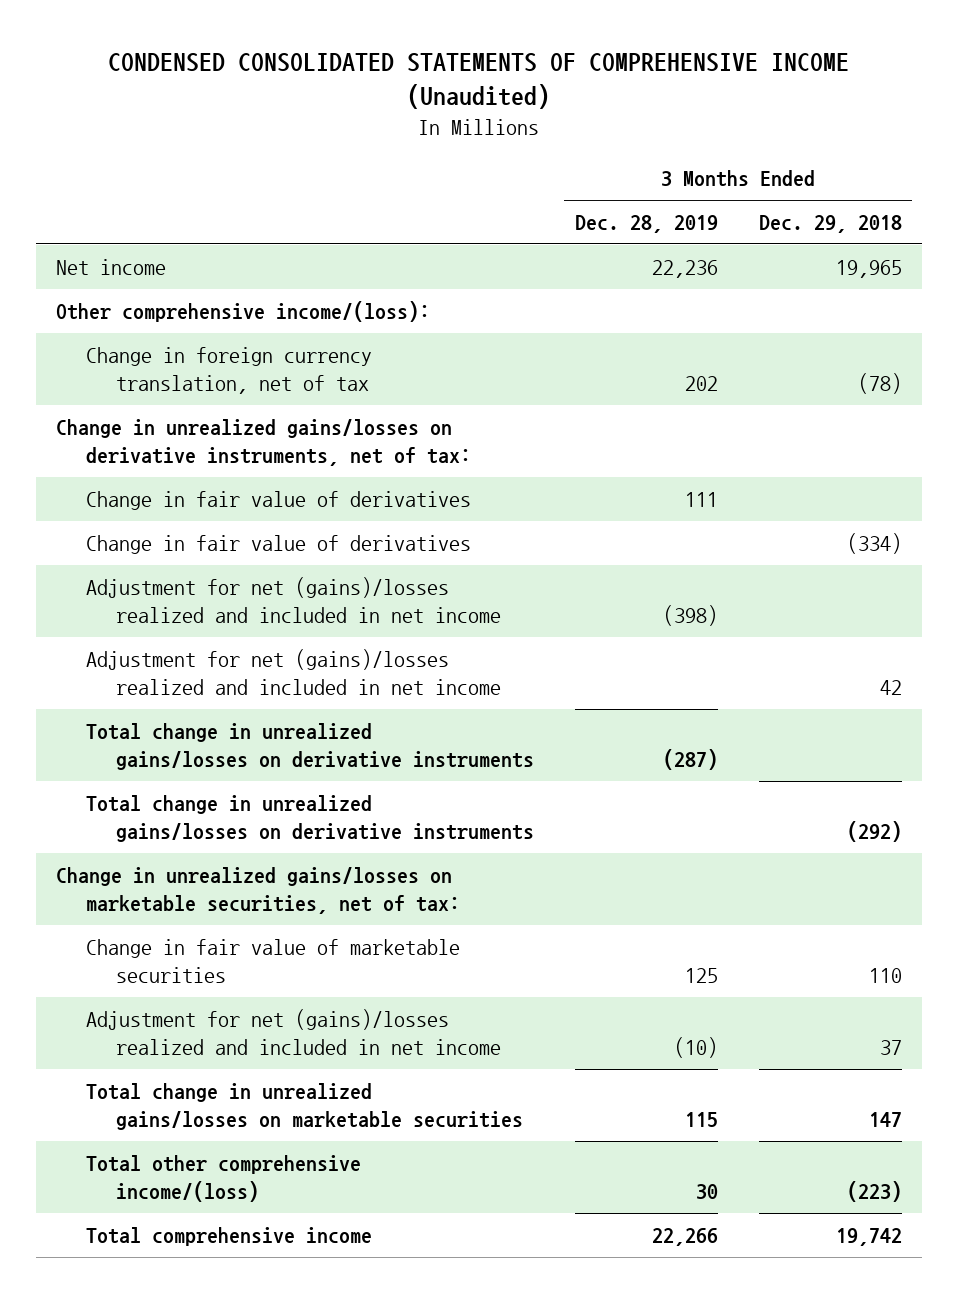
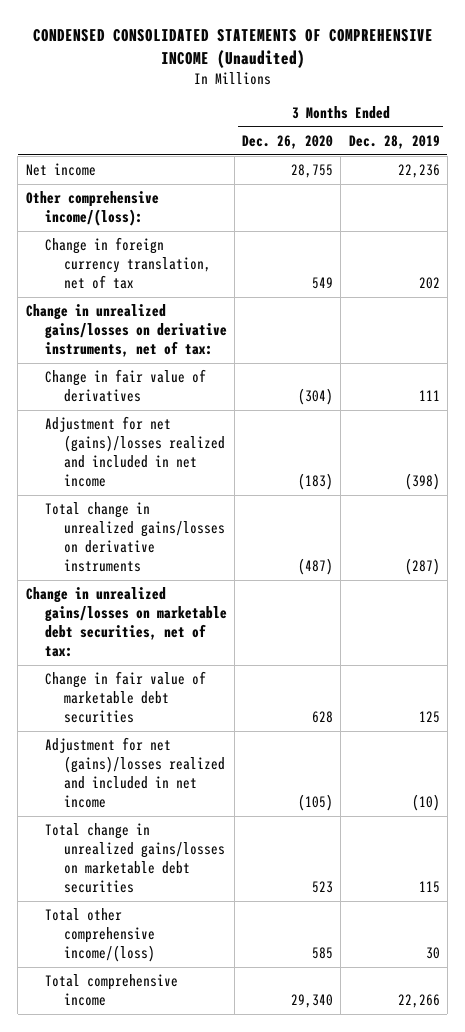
- | 3 Months Ended Dec. 28, 2019 | 3 Months Ended Dec. 29, 2018
+ | 3 Months Ended Dec. 26, 2020 | 3 Months Ended Dec. 28, 2019
- Change in fair value of derivatives | | (334)
- Adjustment for net (gains)/losses realized and included in net income | | 42
- Total change in unrealized gains/losses on derivative instruments | | (292)
- Change in unrealized gains/losses on marketable securities, net of tax:
- Change in fair value of marketable securities | 125 | 110
+ Change in unrealized gains/losses on marketable debt securities, net of tax:
+ Change in fair value of marketable debt securities | 628 | 125
- Total change in unrealized gains/losses on marketable securities | 115 | 147
+ Total change in unrealized gains/losses on marketable debt securities | 523 | 115

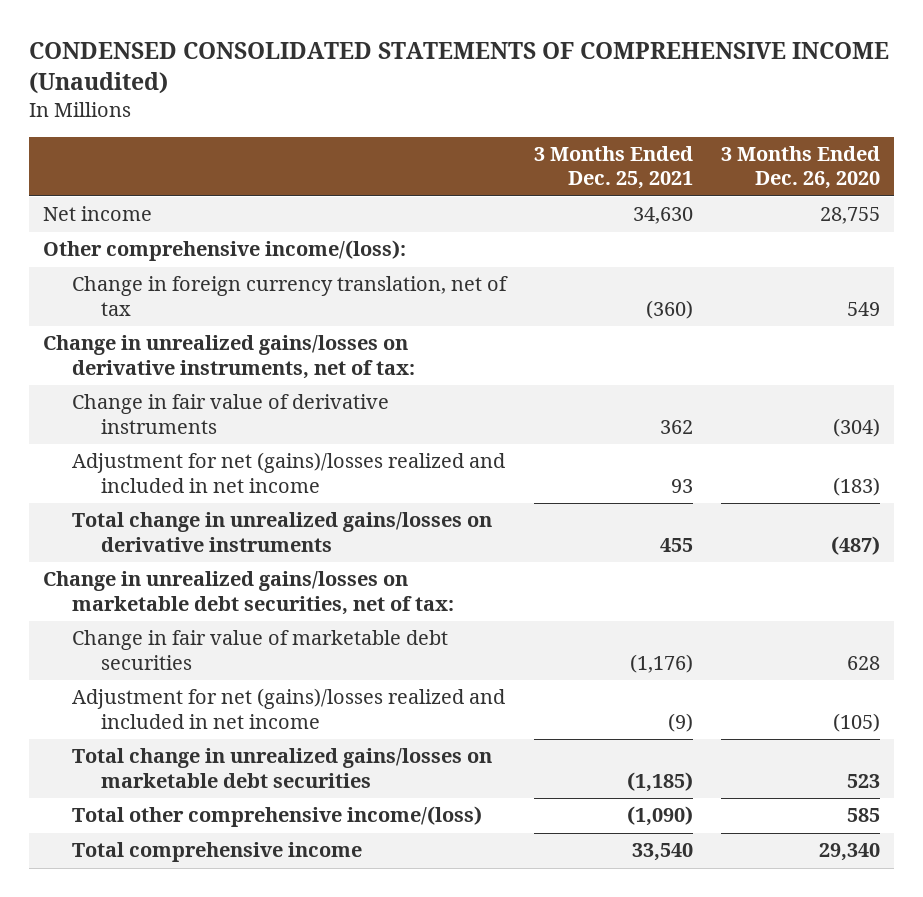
- | 3 Months Ended Dec. 26, 2020 | 3 Months Ended Dec. 28, 2019
+ | 3 Months Ended Dec. 25, 2021 | 3 Months Ended Dec. 26, 2020
- Change in fair value of derivatives | (304) | 111
+ Change in fair value of derivative instruments | 362 | (304)

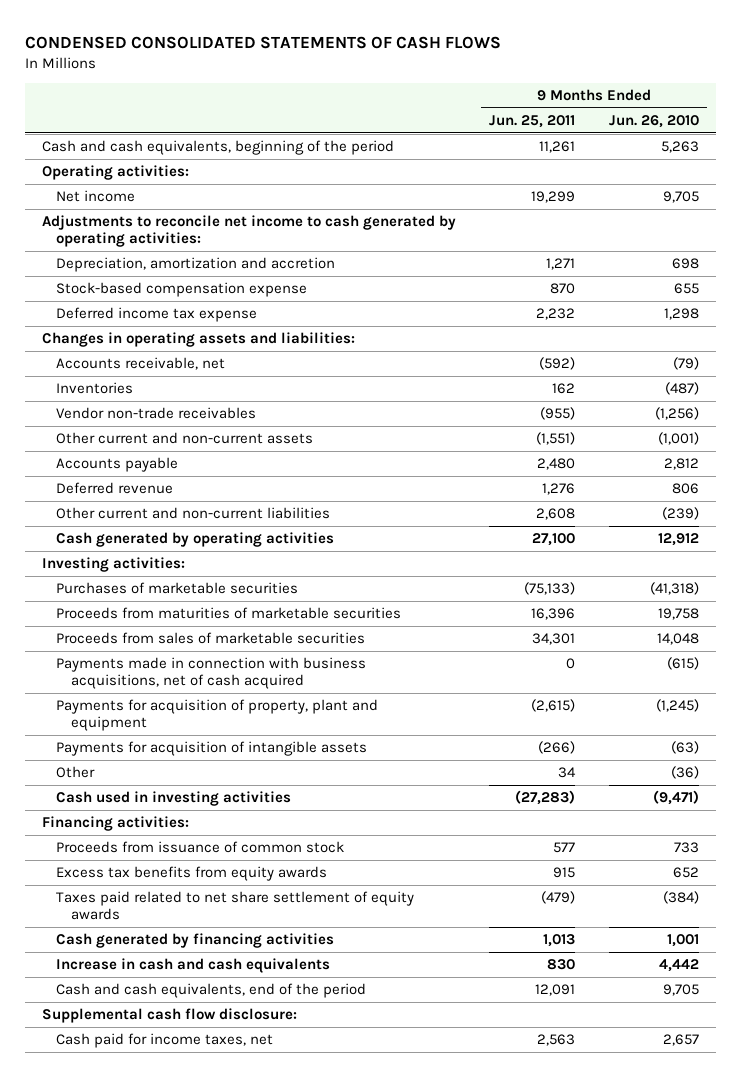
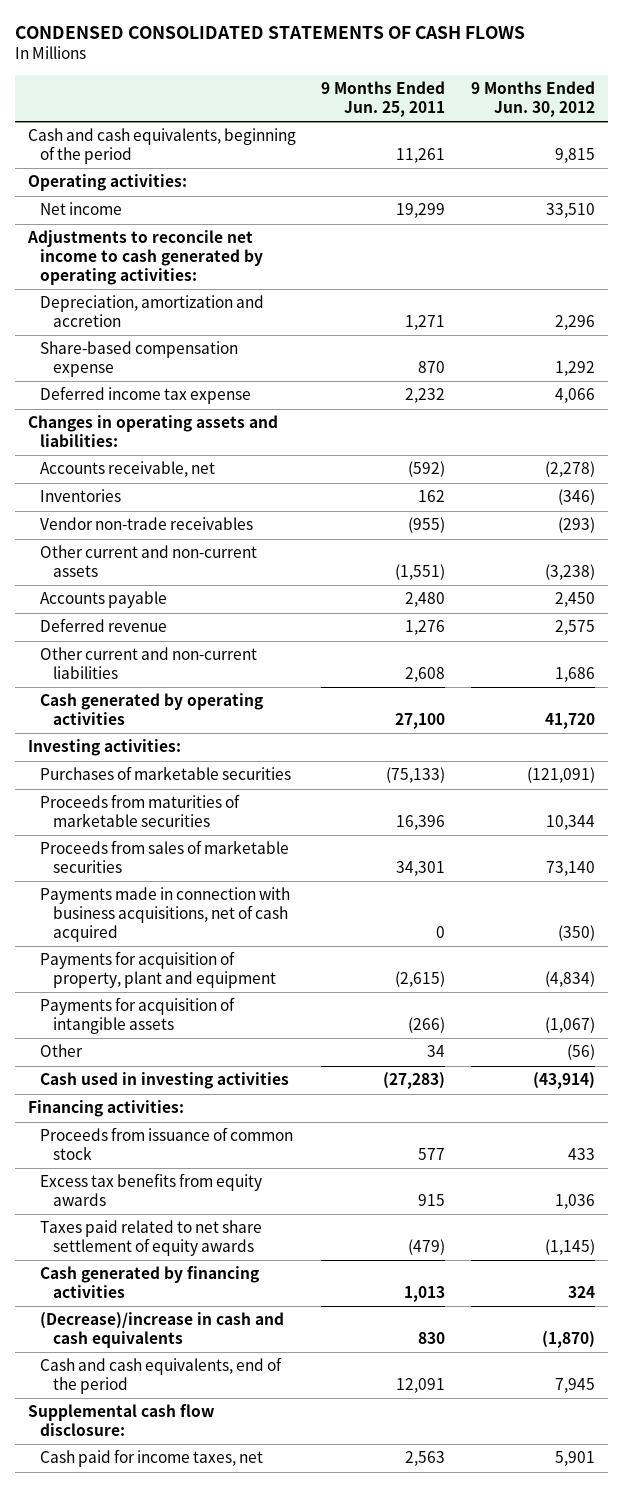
- | 9 Months Ended Jun. 25, 2011 | 9 Months Ended Jun. 26, 2010
+ | 9 Months Ended Jun. 25, 2011 | 9 Months Ended Jun. 30, 2012
- Stock-based compensation expense | 870 | 655
+ Share-based compensation expense | 870 | 1,292
- Increase in cash and cash equivalents | 830 | 4,442
+ (Decrease)/increase in cash and cash equivalents | 830 | (1,870)

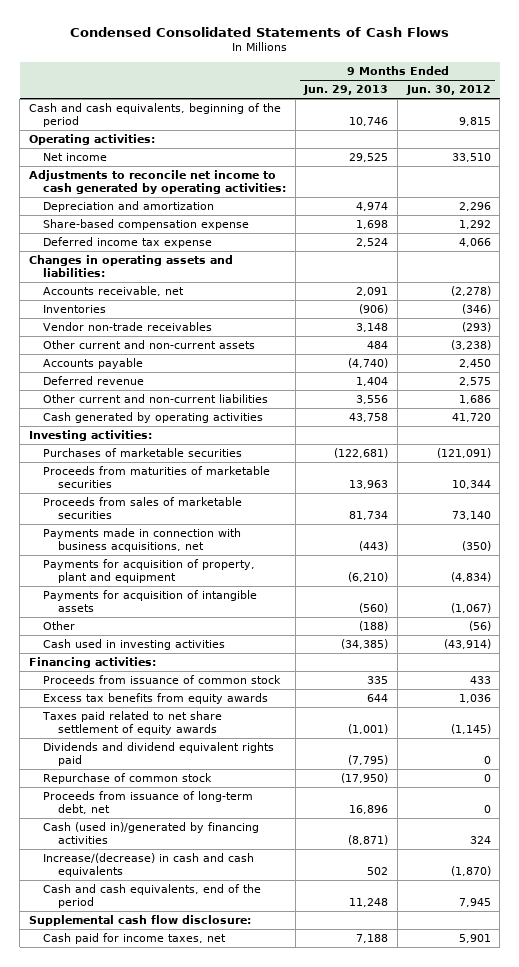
- CONDENSED CONSOLIDATED STATEMENTS OF CASH FLOWS
+ Condensed Consolidated Statements of Cash Flows
- | 9 Months Ended Jun. 25, 2011 | 9 Months Ended Jun. 30, 2012
+ | 9 Months Ended Jun. 29, 2013 | 9 Months Ended Jun. 30, 2012
- Depreciation, amortization and accretion | 1,271 | 2,296
+ Depreciation and amortization | 4,974 | 2,296
- Payments made in connection with business acquisitions, net of cash acquired | 0 | (350)
+ Payments made in connection with business acquisitions, net | (443) | (350)
- Cash generated by financing activities | 1,013 | 324
- (Decrease)/increase in cash and cash equivalents | 830 | (1,870)
+ Dividends and dividend equivalent rights paid | (7,795) | 0
+ Repurchase of common stock | (17,950) | 0
+ Proceeds from issuance of long-term debt, net | 16,896 | 0
+ Cash (used in)/generated by financing activities | (8,871) | 324
+ Increase/(decrease) in cash and cash equivalents | 502 | (1,870)

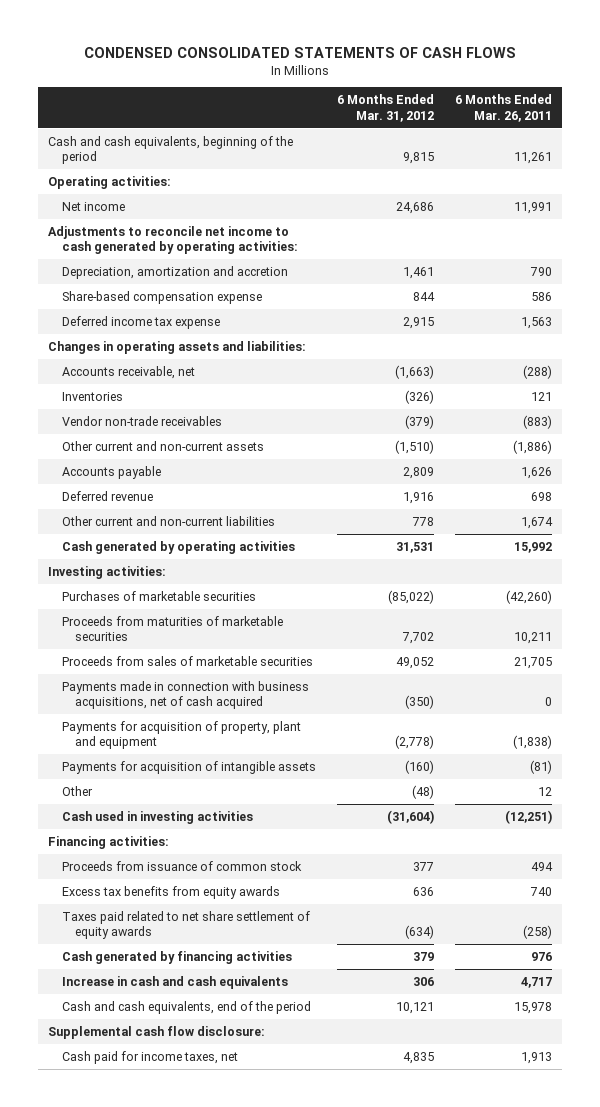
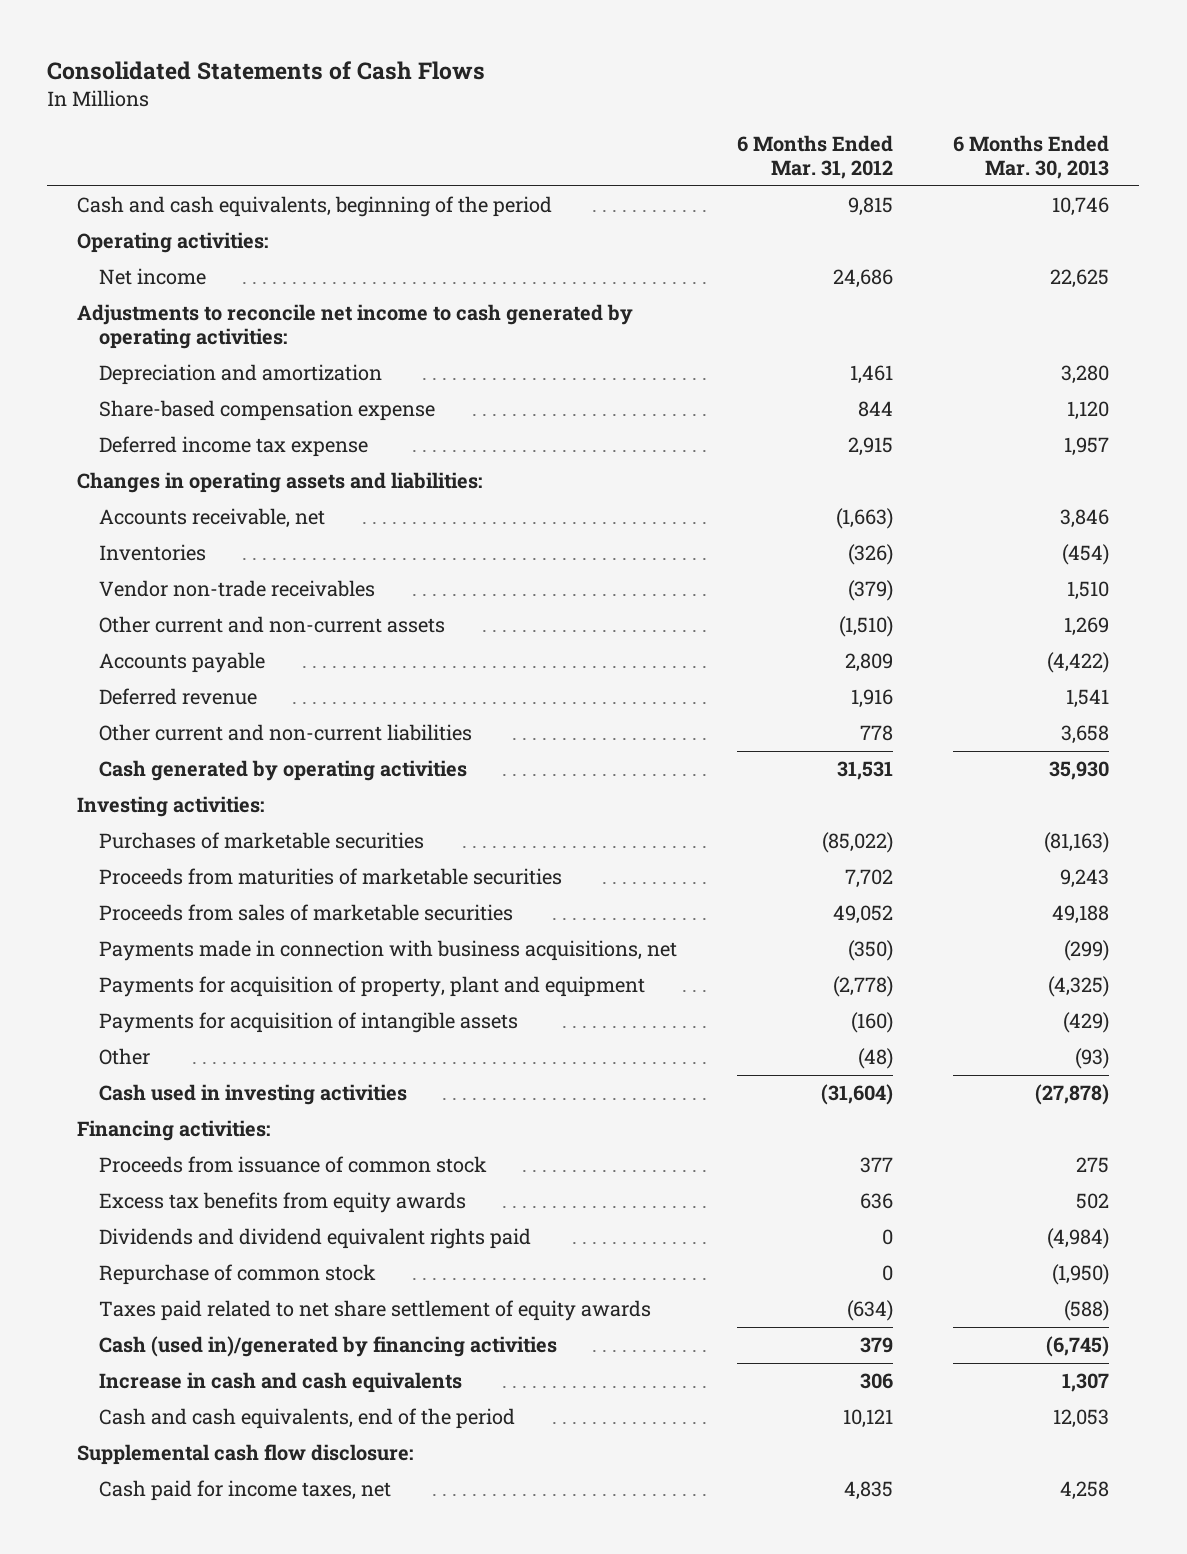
- CONDENSED CONSOLIDATED STATEMENTS OF CASH FLOWS
+ Consolidated Statements of Cash Flows
- | 6 Months Ended Mar. 31, 2012 | 6 Months Ended Mar. 26, 2011
+ | 6 Months Ended Mar. 31, 2012 | 6 Months Ended Mar. 30, 2013
- Depreciation, amortization and accretion | 1,461 | 790
+ Depreciation and amortization | 1,461 | 3,280
- Payments made in connection with business acquisitions, net of cash acquired | (350) | 0
+ Payments made in connection with business acquisitions, net | (350) | (299)
+ Dividends and dividend equivalent rights paid | 0 | (4,984)
+ Repurchase of common stock | 0 | (1,950)
- Cash generated by financing activities | 379 | 976
+ Cash (used in)/generated by financing activities | 379 | (6,745)

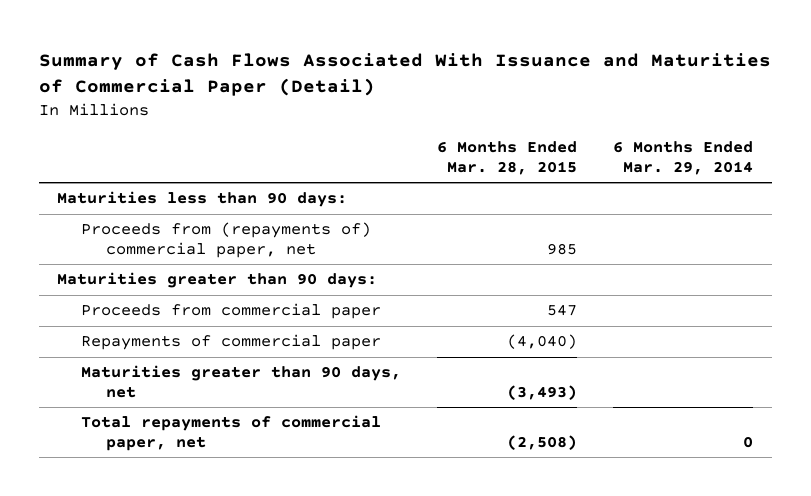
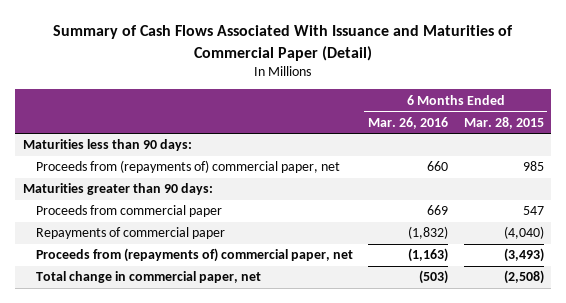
- | 6 Months Ended Mar. 28, 2015 | 6 Months Ended Mar. 29, 2014
+ | 6 Months Ended Mar. 26, 2016 | 6 Months Ended Mar. 28, 2015
- Maturities greater than 90 days, net | (3,493) |
- Total repayments of commercial paper, net | (2,508) | 0
+ Proceeds from (repayments of) commercial paper, net | (1,163) | (3,493)
+ Total change in commercial paper, net | (503) | (2,508)

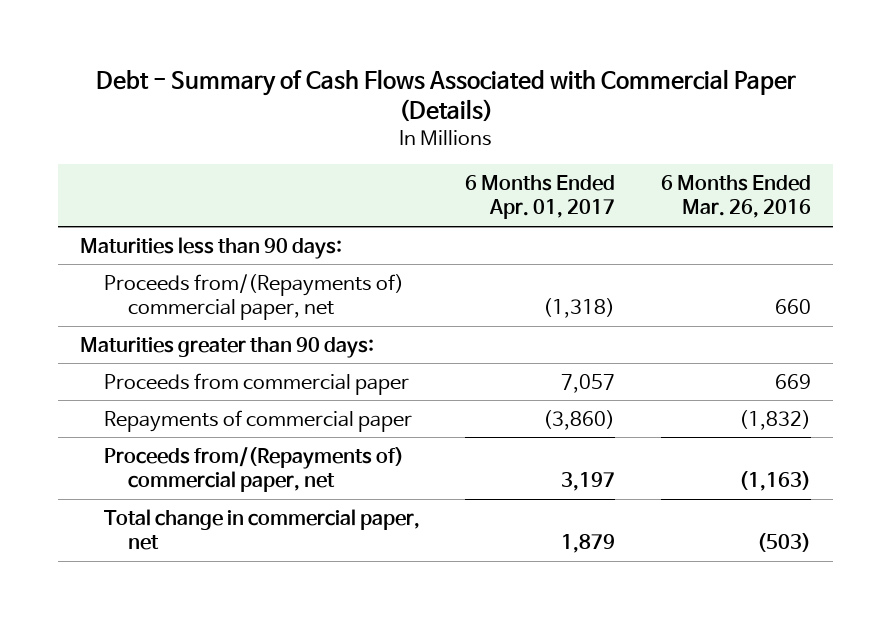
- Summary of Cash Flows Associated With Issuance and Maturities of Commercial Paper (Detail)
+ Debt - Summary of Cash Flows Associated with Commercial Paper (Details)
- | 6 Months Ended Mar. 26, 2016 | 6 Months Ended Mar. 28, 2015
+ | 6 Months Ended Apr. 01, 2017 | 6 Months Ended Mar. 26, 2016
- Proceeds from (repayments of) commercial paper, net | 660 | 985
+ Proceeds from/(Repayments of) commercial paper, net | (1,318) | 660
- Proceeds from (repayments of) commercial paper, net | (1,163) | (3,493)
+ Proceeds from/(Repayments of) commercial paper, net | 3,197 | (1,163)

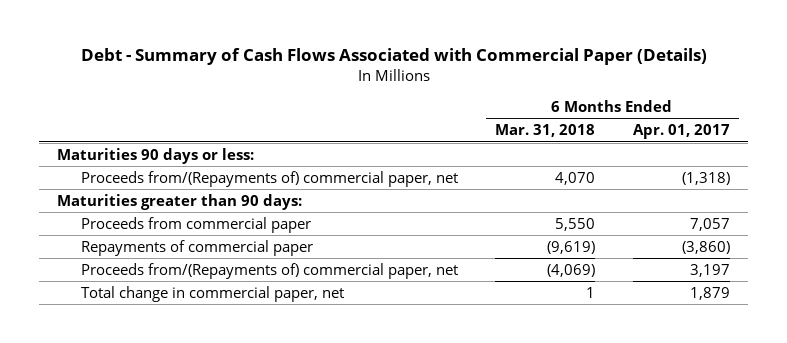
- | 6 Months Ended Apr. 01, 2017 | 6 Months Ended Mar. 26, 2016
+ | 6 Months Ended Mar. 31, 2018 | 6 Months Ended Apr. 01, 2017
- Maturities less than 90 days:
+ Maturities 90 days or less:

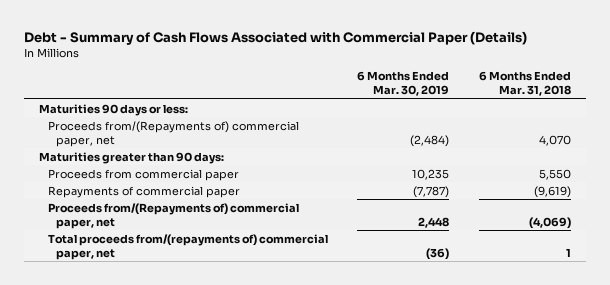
- | 6 Months Ended Mar. 31, 2018 | 6 Months Ended Apr. 01, 2017
+ | 6 Months Ended Mar. 30, 2019 | 6 Months Ended Mar. 31, 2018
- Total change in commercial paper, net | 1 | 1,879
+ Total proceeds from/(repayments of) commercial paper, net | (36) | 1

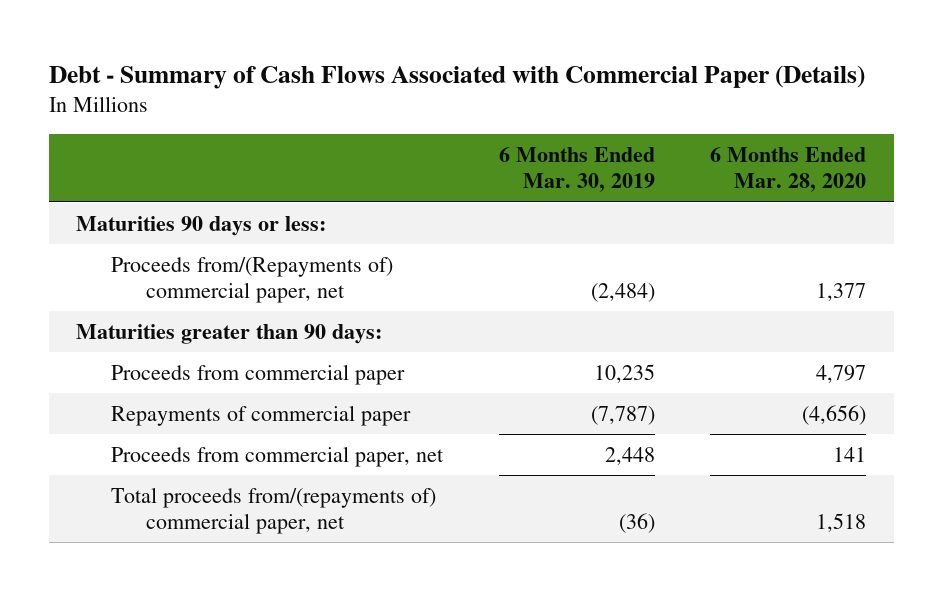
- | 6 Months Ended Mar. 30, 2019 | 6 Months Ended Mar. 31, 2018
+ | 6 Months Ended Mar. 30, 2019 | 6 Months Ended Mar. 28, 2020
- Proceeds from/(Repayments of) commercial paper, net | 2,448 | (4,069)
+ Proceeds from commercial paper, net | 2,448 | 141

